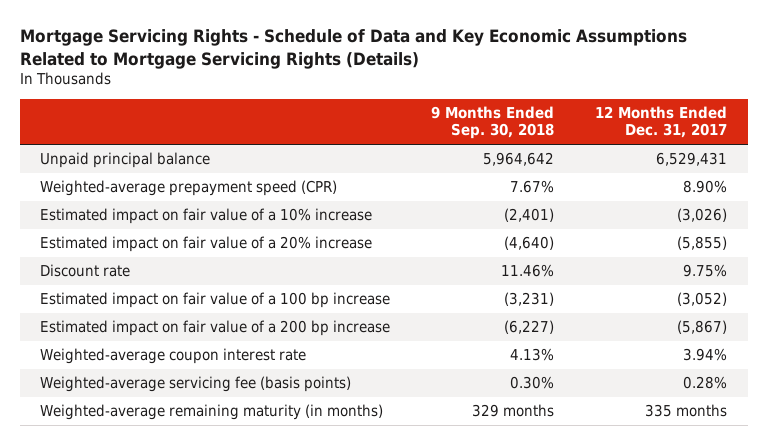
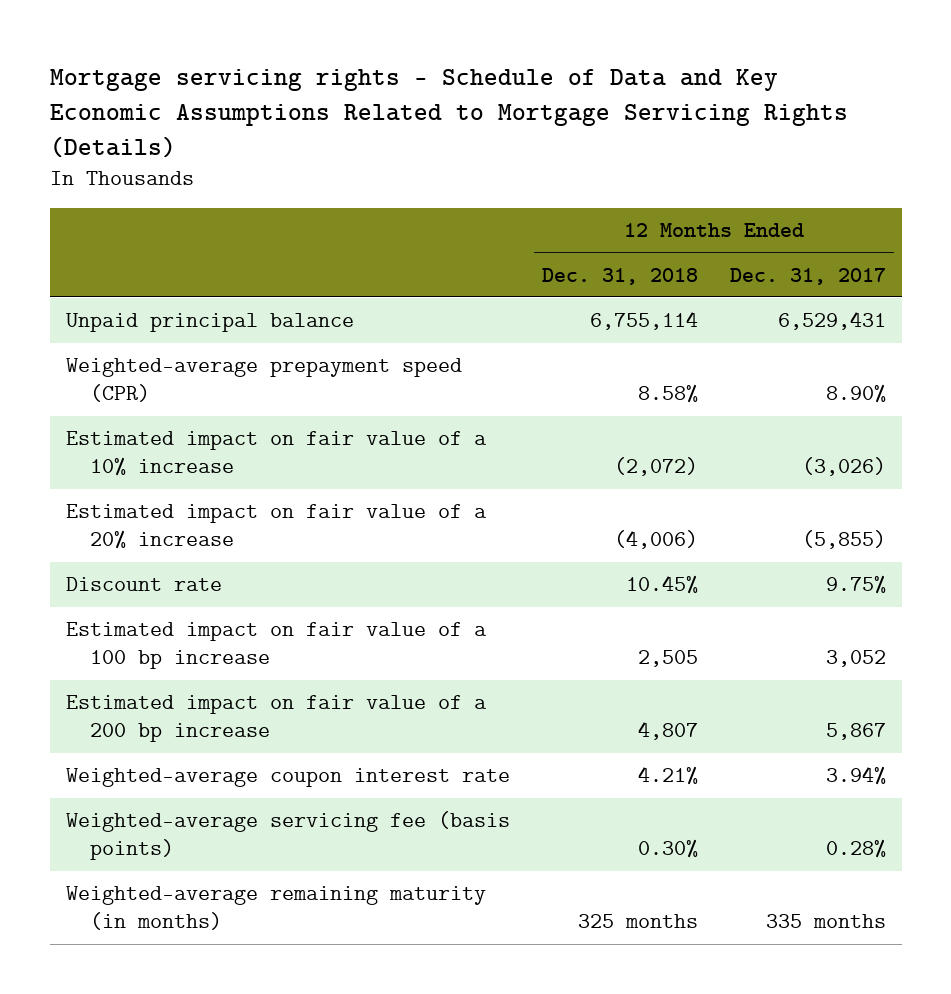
- Mortgage Servicing Rights - Schedule of Data and Key Economic Assumptions Related to Mortgage Servicing Rights (Details)
+ Mortgage servicing rights - Schedule of Data and Key Economic Assumptions Related to Mortgage Servicing Rights (Details)
- | 9 Months Ended Sep. 30, 2018 | 12 Months Ended Dec. 31, 2017
+ | 12 Months Ended Dec. 31, 2018 | 12 Months Ended Dec. 31, 2017
- Estimated impact on fair value of a 100 bp increase | (3,231) | (3,052)
- Estimated impact on fair value of a 200 bp increase | (6,227) | (5,867)
+ Estimated impact on fair value of a 100 bp increase | 2,505 | 3,052
+ Estimated impact on fair value of a 200 bp increase | 4,807 | 5,867

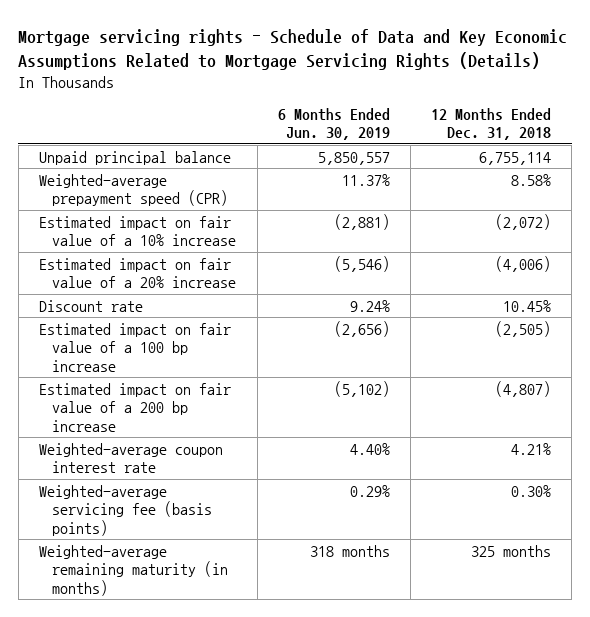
- | 12 Months Ended Dec. 31, 2018 | 12 Months Ended Dec. 31, 2017
+ | 6 Months Ended Jun. 30, 2019 | 12 Months Ended Dec. 31, 2018
- Estimated impact on fair value of a 100 bp increase | 2,505 | 3,052
- Estimated impact on fair value of a 200 bp increase | 4,807 | 5,867
+ Estimated impact on fair value of a 100 bp increase | (2,656) | (2,505)
+ Estimated impact on fair value of a 200 bp increase | (5,102) | (4,807)

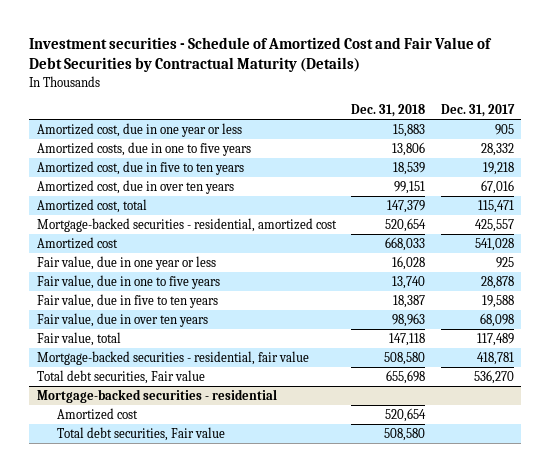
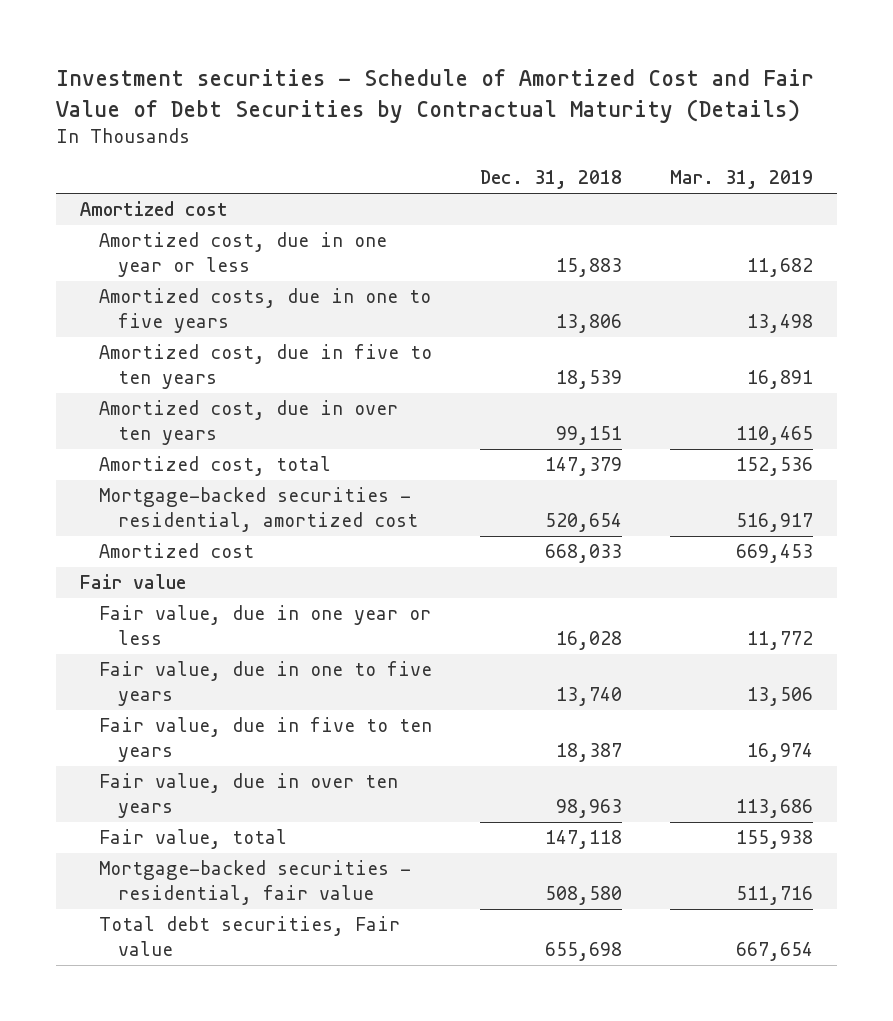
- | Dec. 31, 2018 | Dec. 31, 2017
+ | Dec. 31, 2018 | Mar. 31, 2019
+ Amortized cost
+ Fair value
- Mortgage-backed securities - residential
- Amortized cost | 520,654 |
- Total debt securities, Fair value | 508,580 |

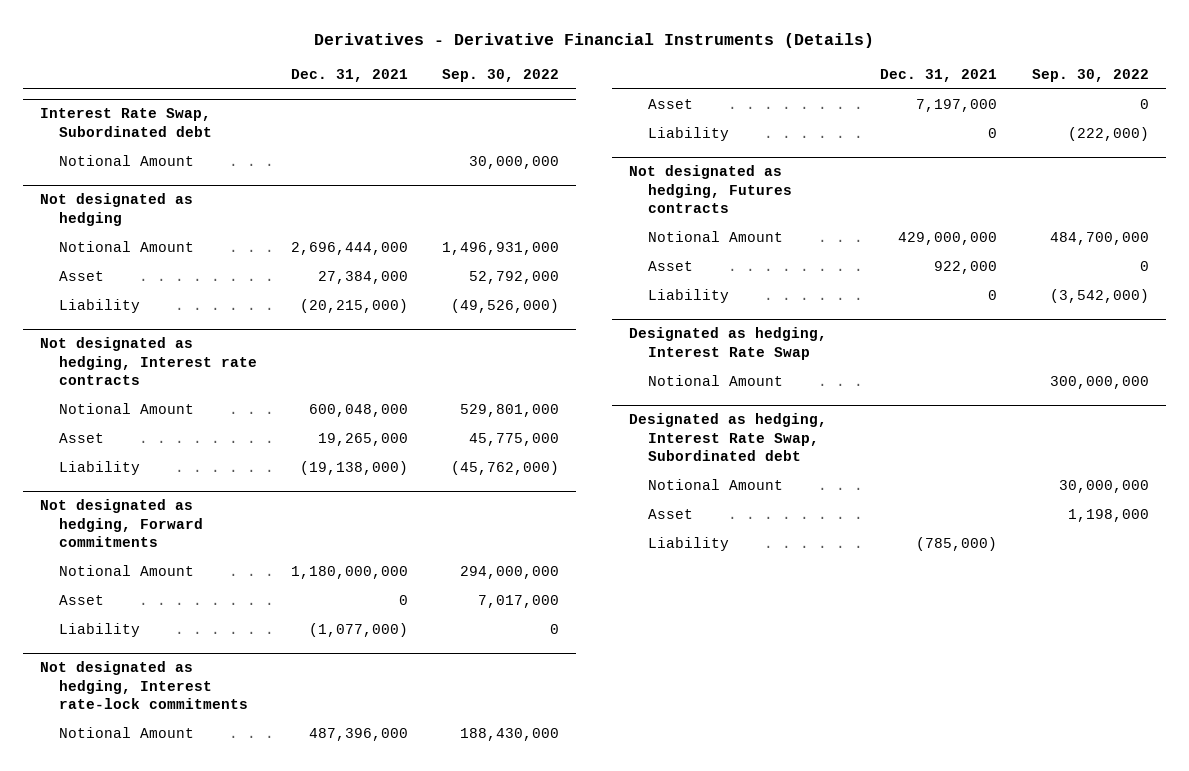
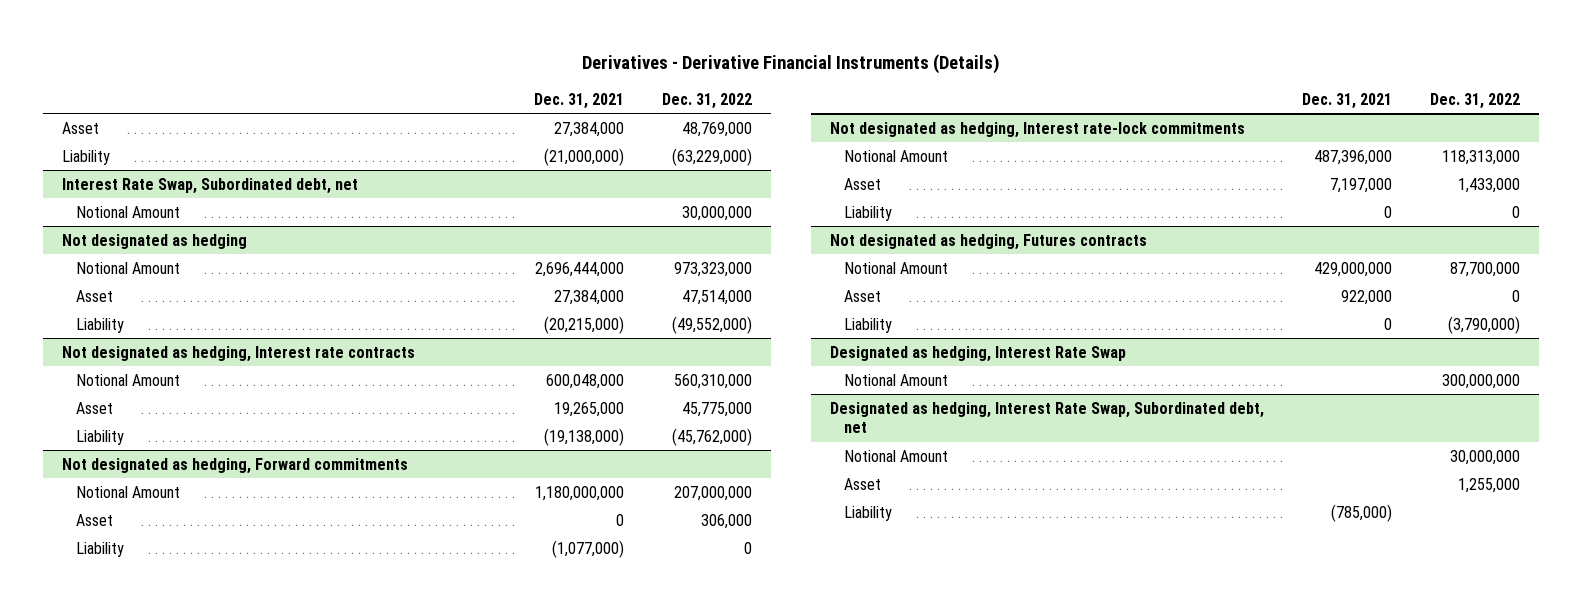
- | Dec. 31, 2021 | Sep. 30, 2022
+ | Dec. 31, 2021 | Dec. 31, 2022
- Interest Rate Swap, Subordinated debt
+ Asset | 27,384,000 | 48,769,000
+ Liability | (21,000,000) | (63,229,000)
+ Interest Rate Swap, Subordinated debt, net
- Designated as hedging, Interest Rate Swap, Subordinated debt
+ Designated as hedging, Interest Rate Swap, Subordinated debt, net

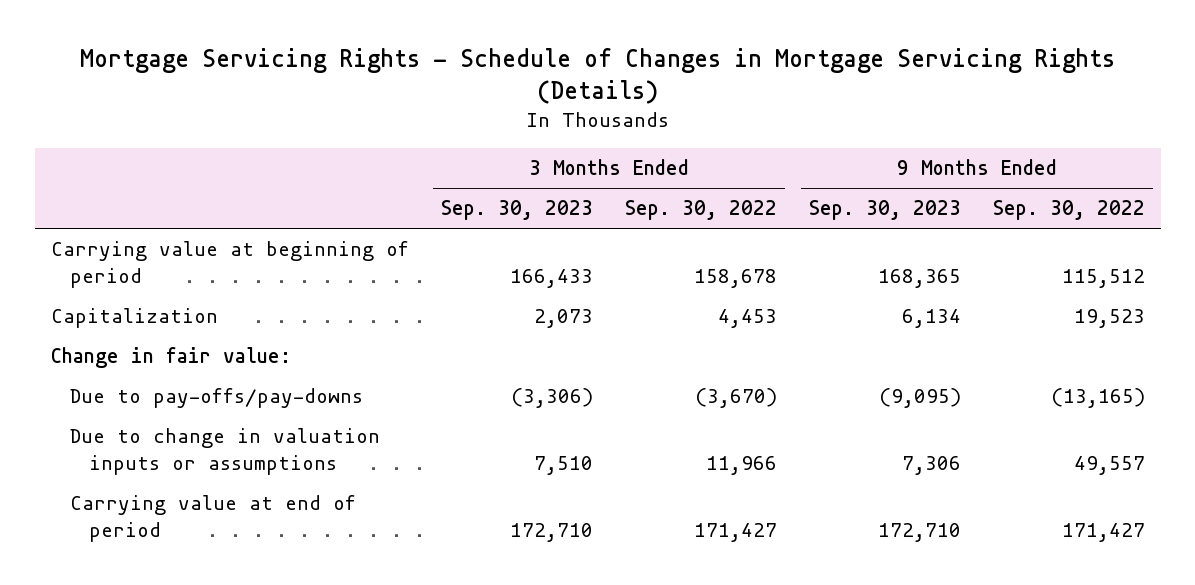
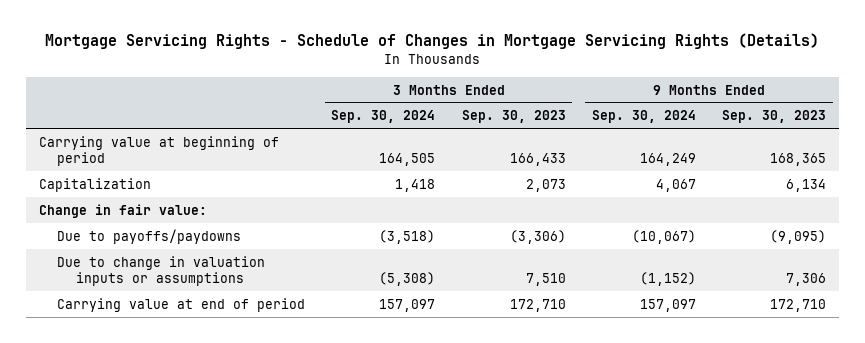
- | 3 Months Ended Sep. 30, 2023 | 3 Months Ended Sep. 30, 2022 | 9 Months Ended Sep. 30, 2023 | 9 Months Ended Sep. 30, 2022
+ | 3 Months Ended Sep. 30, 2024 | 3 Months Ended Sep. 30, 2023 | 9 Months Ended Sep. 30, 2024 | 9 Months Ended Sep. 30, 2023
- Due to pay-offs/pay-downs | (3,306) | (3,670) | (9,095) | (13,165)
+ Due to payoffs/paydowns | (3,518) | (3,306) | (10,067) | (9,095)

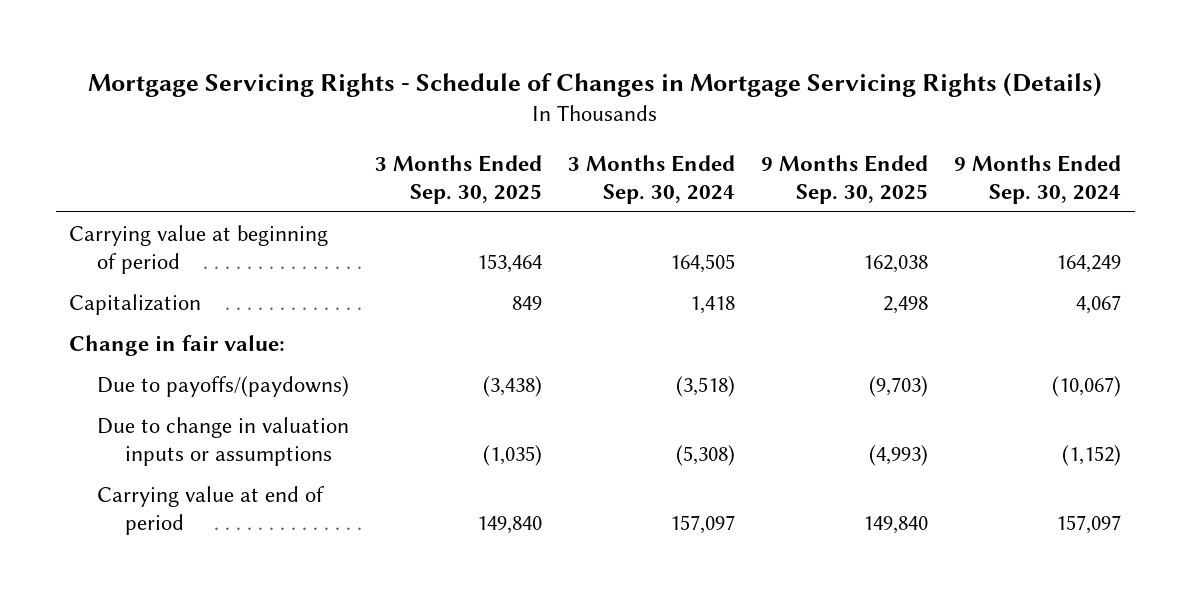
- | 3 Months Ended Sep. 30, 2024 | 3 Months Ended Sep. 30, 2023 | 9 Months Ended Sep. 30, 2024 | 9 Months Ended Sep. 30, 2023
+ | 3 Months Ended Sep. 30, 2025 | 3 Months Ended Sep. 30, 2024 | 9 Months Ended Sep. 30, 2025 | 9 Months Ended Sep. 30, 2024
- Due to payoffs/paydowns | (3,518) | (3,306) | (10,067) | (9,095)
+ Due to payoffs/(paydowns) | (3,438) | (3,518) | (9,703) | (10,067)

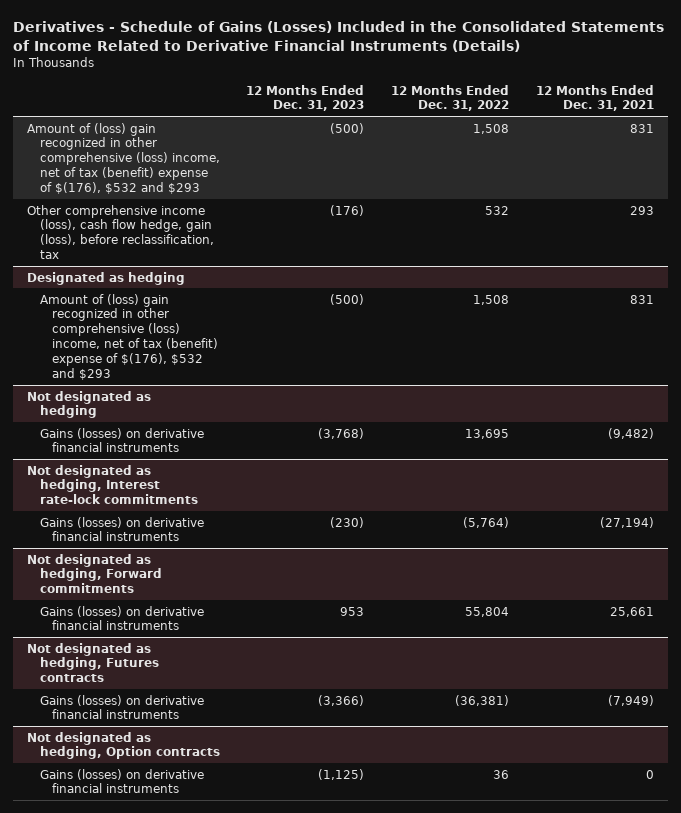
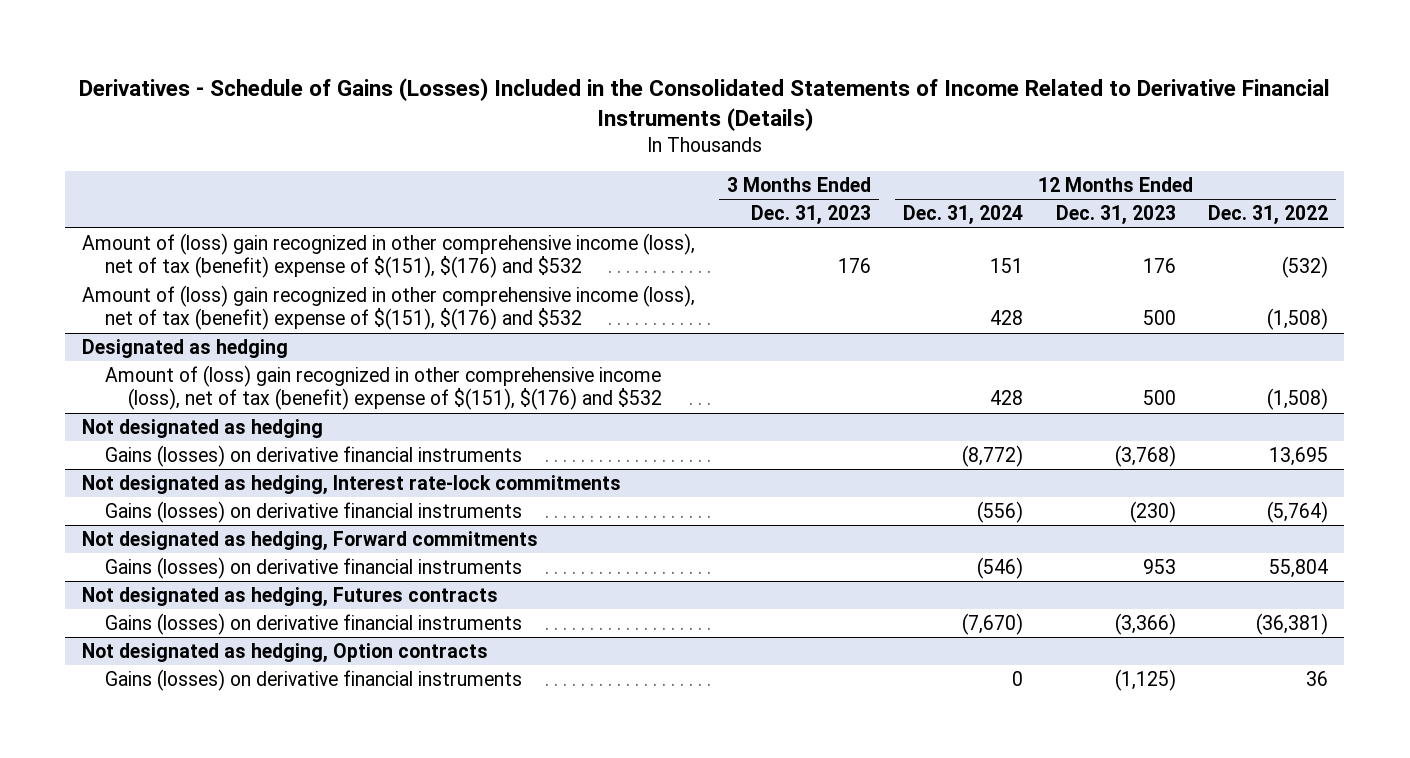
- | 12 Months Ended Dec. 31, 2023 | 12 Months Ended Dec. 31, 2022 | 12 Months Ended Dec. 31, 2021
+ | 3 Months Ended Dec. 31, 2023 | 12 Months Ended Dec. 31, 2024 | 12 Months Ended Dec. 31, 2023 | 12 Months Ended Dec. 31, 2022
- Amount of (loss) gain recognized in other comprehensive (loss) income, net of tax (benefit) expense of $(176), $532 and $293 | (500) | 1,508 | 831
- Other comprehensive income (loss), cash flow hedge, gain (loss), before reclassification, tax | (176) | 532 | 293
+ Amount of (loss) gain recognized in other comprehensive income (loss), net of tax (benefit) expense of $(151), $(176) and $532 | 176 | 151 | 176 | (532)
+ Amount of (loss) gain recognized in other comprehensive income (loss), net of tax (benefit) expense of $(151), $(176) and $532 | | 428 | 500 | (1,508)
@ Designated as hedging
- Amount of (loss) gain recognized in other comprehensive (loss) income, net of tax (benefit) expense of $(176), $532 and $293 | (500) | 1,508 | 831
+ Amount of (loss) gain recognized in other comprehensive income (loss), net of tax (benefit) expense of $(151), $(176) and $532 | | 428 | 500 | (1,508)

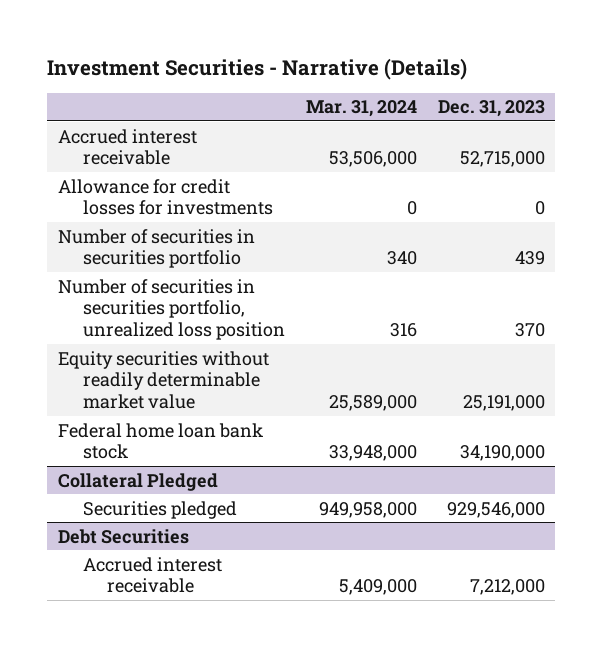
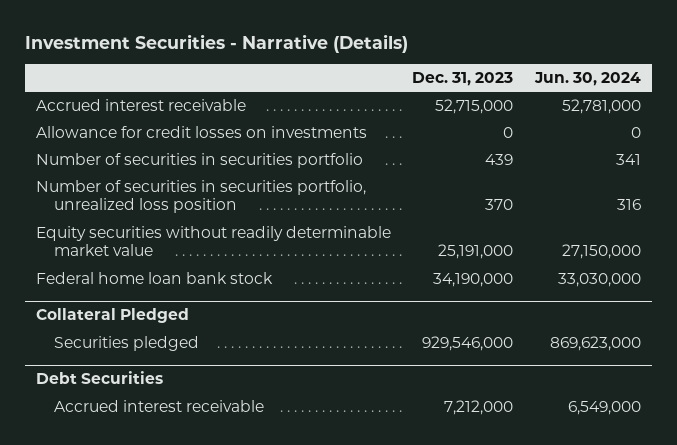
- | Mar. 31, 2024 | Dec. 31, 2023
+ | Dec. 31, 2023 | Jun. 30, 2024
- Allowance for credit losses for investments | 0 | 0
+ Allowance for credit losses on investments | 0 | 0

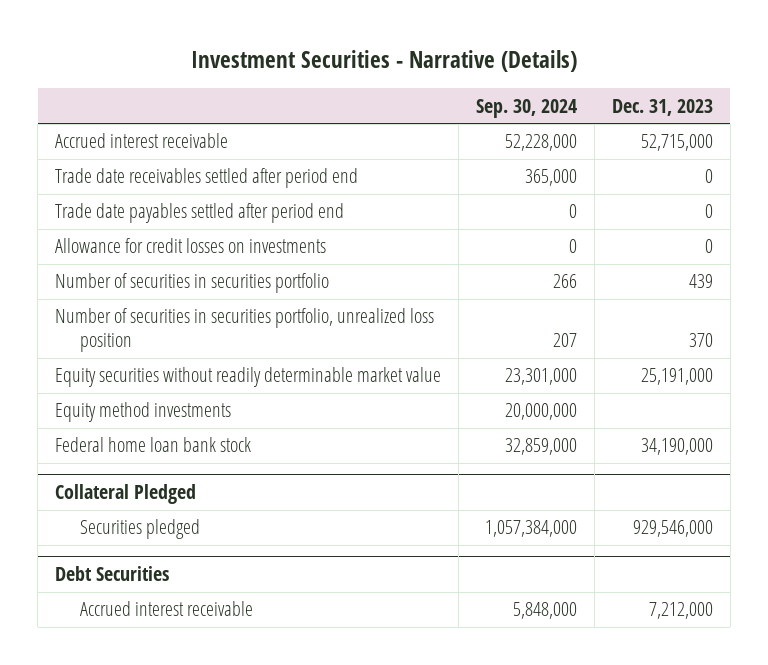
- | Dec. 31, 2023 | Jun. 30, 2024
+ | Sep. 30, 2024 | Dec. 31, 2023
+ Trade date receivables settled after period end | 365,000 | 0
+ Trade date payables settled after period end | 0 | 0
+ Equity method investments | 20,000,000 |

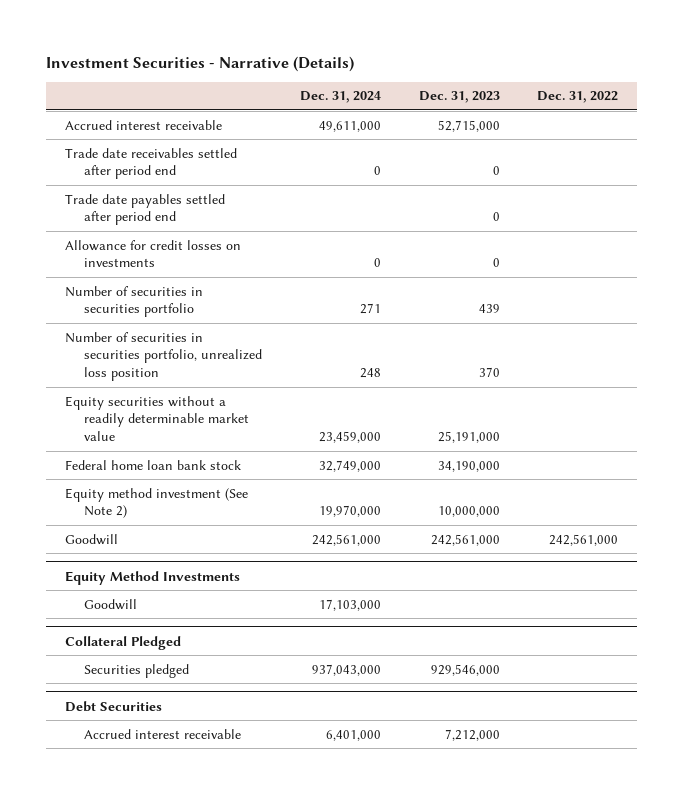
- | Sep. 30, 2024 | Dec. 31, 2023
+ | Dec. 31, 2024 | Dec. 31, 2023 | Dec. 31, 2022
- Equity securities without readily determinable market value | 23,301,000 | 25,191,000
- Equity method investments | 20,000,000 |
+ Equity securities without a readily determinable market value | 23,459,000 | 25,191,000 |
+ Equity method investment (See Note 2) | 19,970,000 | 10,000,000 |
+ Goodwill | 242,561,000 | 242,561,000 | 242,561,000
+ Equity Method Investments
+ Goodwill | 17,103,000 | |

